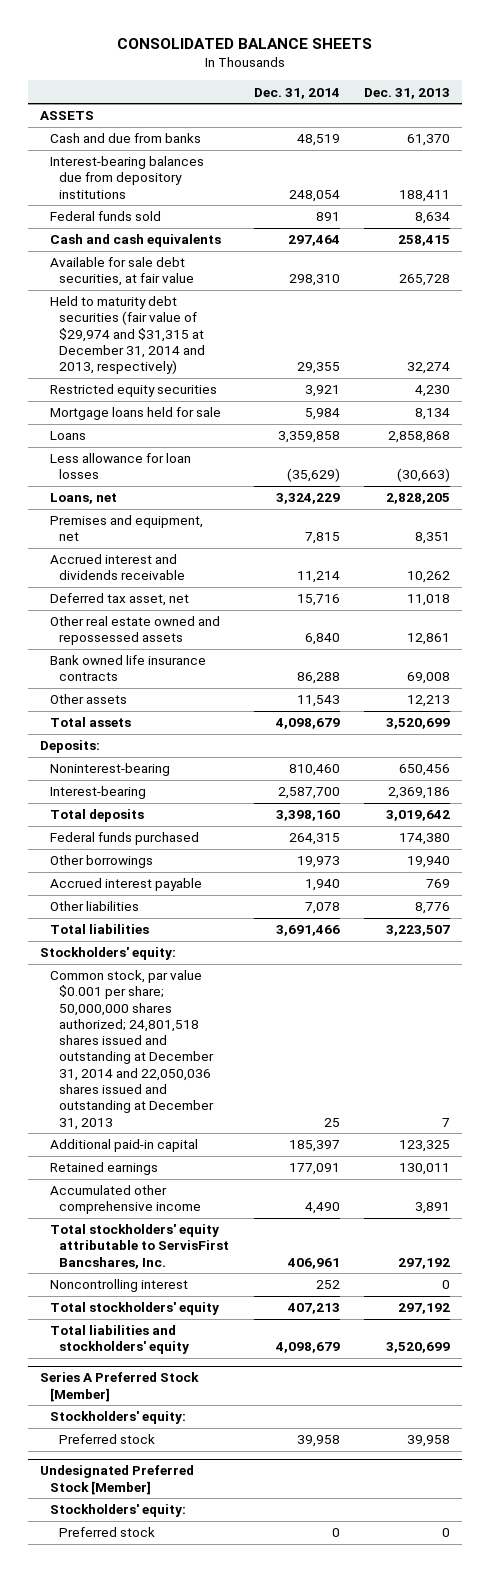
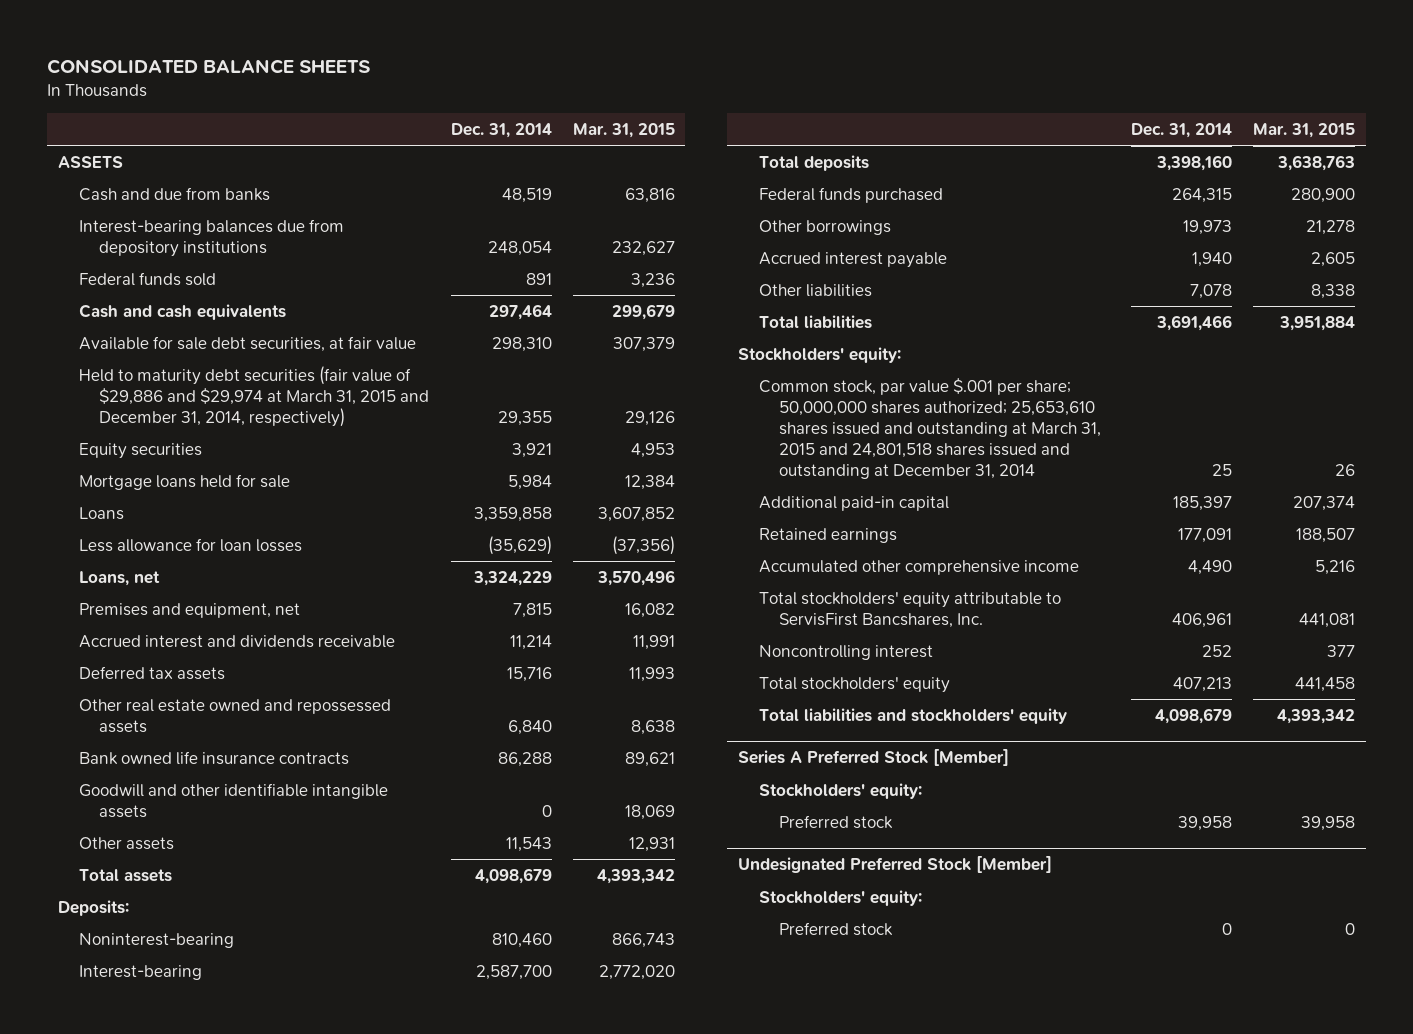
- | Dec. 31, 2014 | Dec. 31, 2013
+ | Dec. 31, 2014 | Mar. 31, 2015
- Held to maturity debt securities (fair value of $29,974 and $31,315 at December 31, 2014 and 2013, respectively) | 29,355 | 32,274
- Restricted equity securities | 3,921 | 4,230
+ Held to maturity debt securities (fair value of $29,886 and $29,974 at March 31, 2015 and December 31, 2014, respectively) | 29,355 | 29,126
+ Equity securities | 3,921 | 4,953
- Deferred tax asset, net | 15,716 | 11,018
+ Deferred tax assets | 15,716 | 11,993
+ Goodwill and other identifiable intangible assets | 0 | 18,069
- Common stock, par value $0.001 per share; 50,000,000 shares authorized; 24,801,518 shares issued and outstanding at December 31, 2014 and 22,050,036 shares issued and outstanding at December 31, 2013 | 25 | 7
+ Common stock, par value $.001 per share; 50,000,000 shares authorized; 25,653,610 shares issued and outstanding at March 31, 2015 and 24,801,518 shares issued and outstanding at December 31, 2014 | 25 | 26

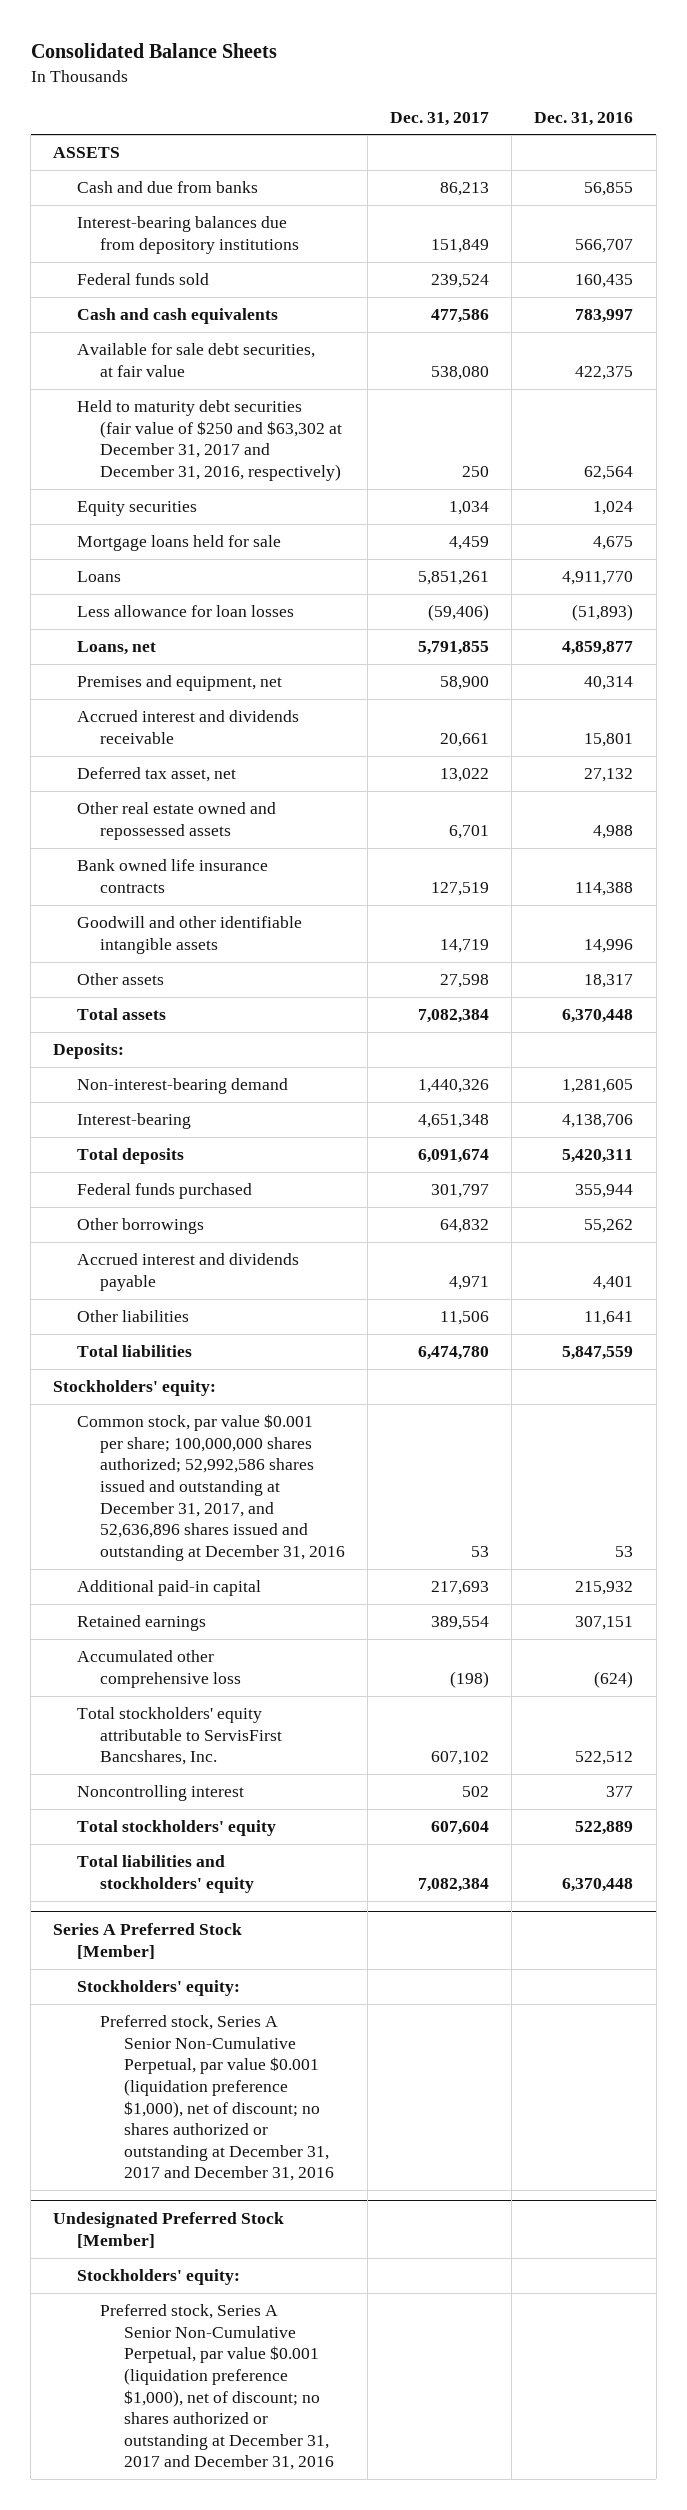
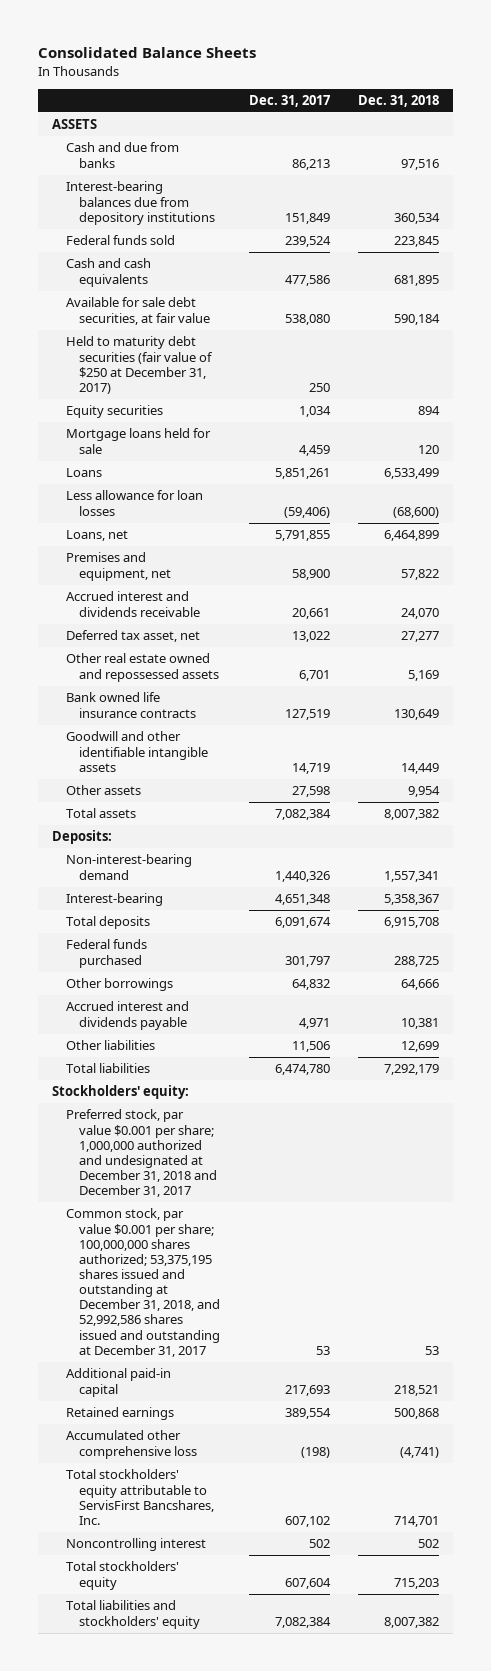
- | Dec. 31, 2017 | Dec. 31, 2016
+ | Dec. 31, 2017 | Dec. 31, 2018
- Held to maturity debt securities (fair value of $250 and $63,302 at December 31, 2017 and December 31, 2016, respectively) | 250 | 62,564
+ Held to maturity debt securities (fair value of $250 at December 31, 2017) | 250 |
- Common stock, par value $0.001 per share; 100,000,000 shares authorized; 52,992,586 shares issued and outstanding at December 31, 2017, and 52,636,896 shares issued and outstanding at December 31, 2016 | 53 | 53
+ Preferred stock, par value $0.001 per share; 1,000,000 authorized and undesignated at December 31, 2018 and December 31, 2017
+ Common stock, par value $0.001 per share; 100,000,000 shares authorized; 53,375,195 shares issued and outstanding at December 31, 2018, and 52,992,586 shares issued and outstanding at December 31, 2017 | 53 | 53
- Series A Preferred Stock [Member]
- Stockholders' equity:
- Preferred stock, Series A Senior Non-Cumulative Perpetual, par value $0.001 (liquidation preference $1,000), net of discount; no shares authorized or outstanding at December 31, 2017 and December 31, 2016
- Undesignated Preferred Stock [Member]
- Stockholders' equity:
- Preferred stock, Series A Senior Non-Cumulative Perpetual, par value $0.001 (liquidation preference $1,000), net of discount; no shares authorized or outstanding at December 31, 2017 and December 31, 2016

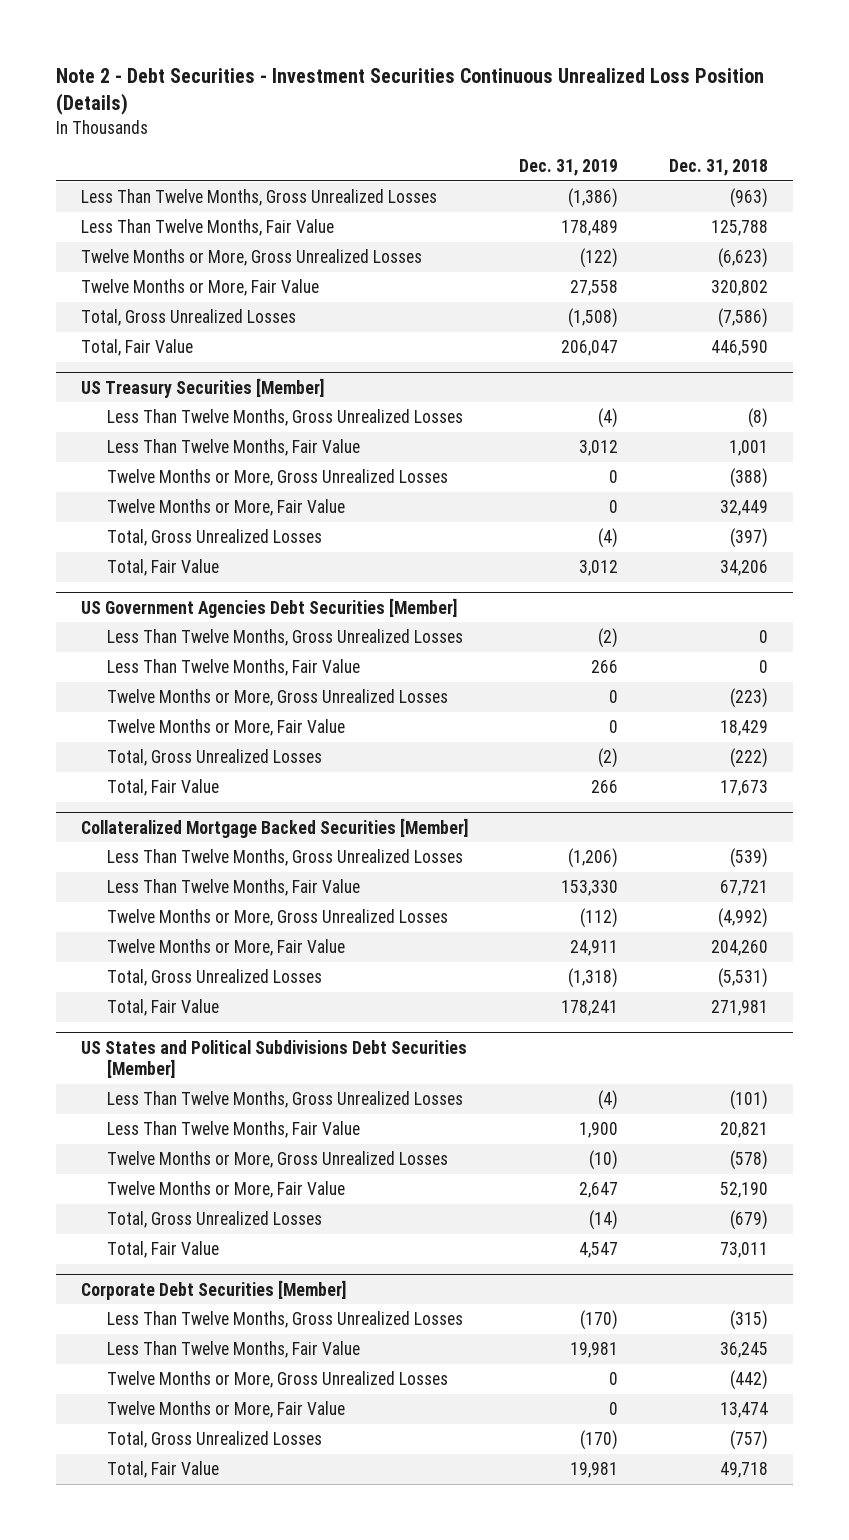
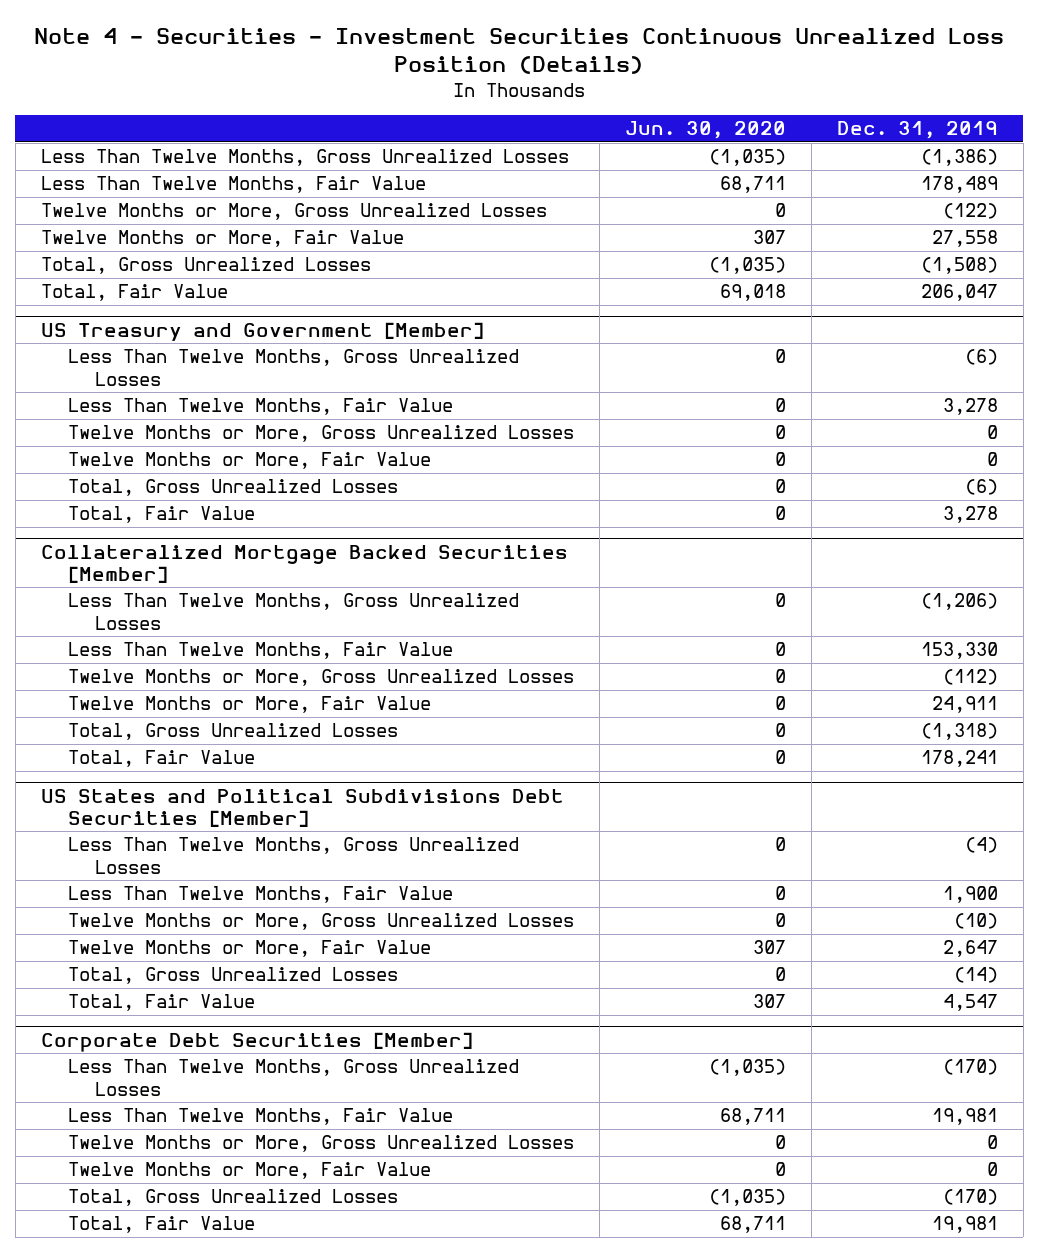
- Note 2 - Debt Securities - Investment Securities Continuous Unrealized Loss Position (Details)
+ Note 4 - Securities - Investment Securities Continuous Unrealized Loss Position (Details)
- | Dec. 31, 2019 | Dec. 31, 2018
+ | Jun. 30, 2020 | Dec. 31, 2019
- US Treasury Securities [Member]
- Less Than Twelve Months, Gross Unrealized Losses | (4) | (8)
- Less Than Twelve Months, Fair Value | 3,012 | 1,001
- Twelve Months or More, Gross Unrealized Losses | 0 | (388)
- Twelve Months or More, Fair Value | 0 | 32,449
- Total, Gross Unrealized Losses | (4) | (397)
- Total, Fair Value | 3,012 | 34,206
- US Government Agencies Debt Securities [Member]
- Less Than Twelve Months, Gross Unrealized Losses | (2) | 0
- Less Than Twelve Months, Fair Value | 266 | 0
+ US Treasury and Government [Member]
+ Less Than Twelve Months, Gross Unrealized Losses | 0 | (6)
+ Less Than Twelve Months, Fair Value | 0 | 3,278
- Total, Gross Unrealized Losses | (2) | (222)
- Total, Fair Value | 266 | 17,673
+ Total, Gross Unrealized Losses | 0 | (6)
+ Total, Fair Value | 0 | 3,278

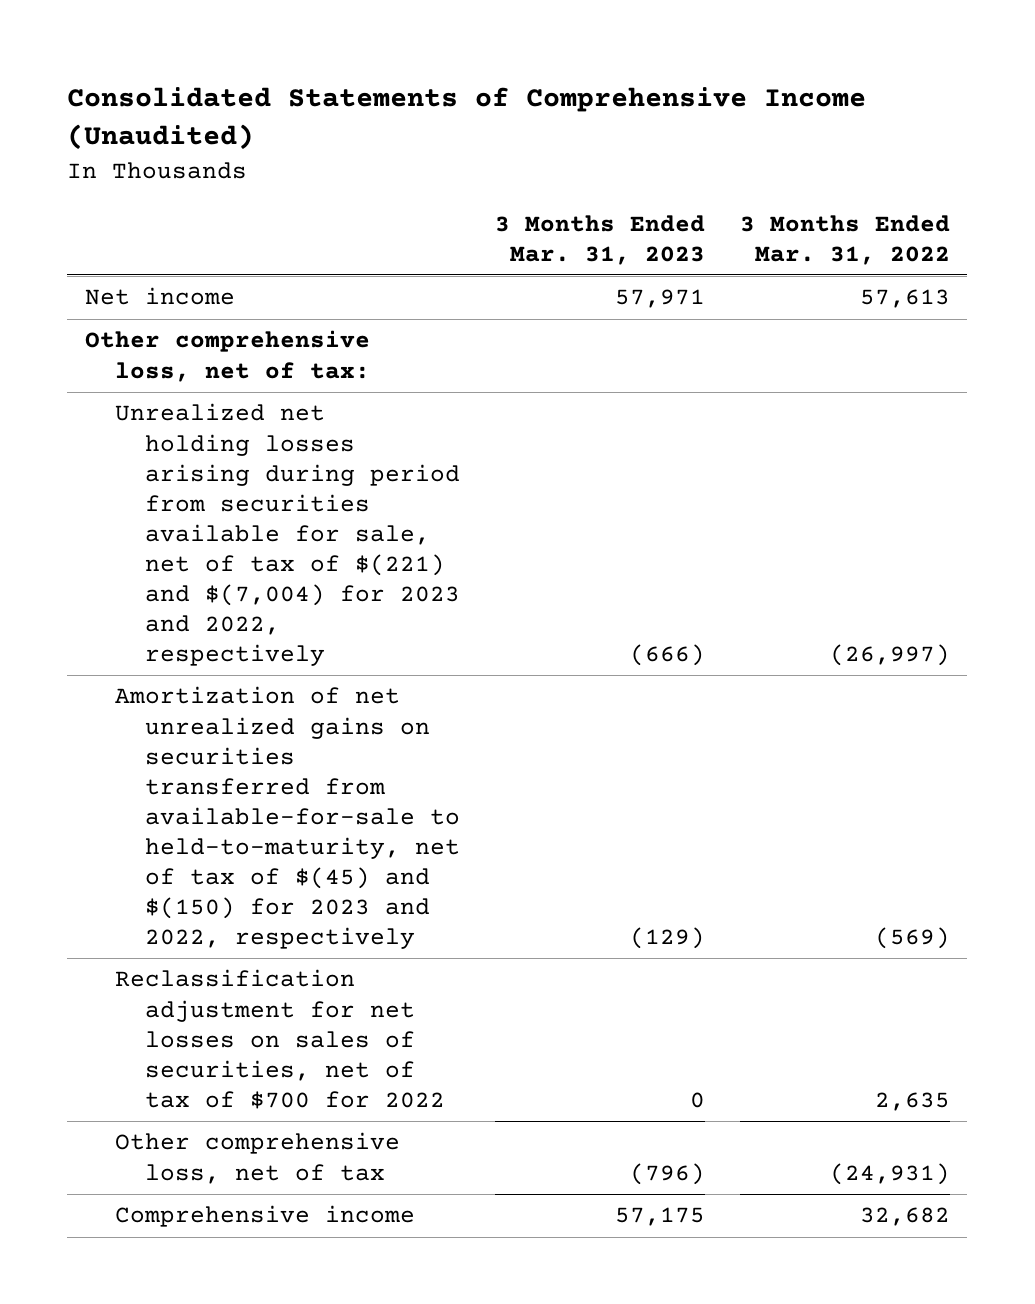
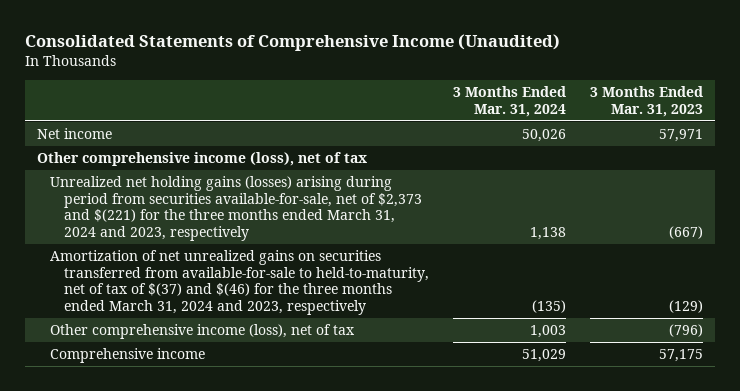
- | 3 Months Ended Mar. 31, 2023 | 3 Months Ended Mar. 31, 2022
+ | 3 Months Ended Mar. 31, 2024 | 3 Months Ended Mar. 31, 2023
- Other comprehensive loss, net of tax:
- Unrealized net holding losses arising during period from securities available for sale, net of tax of $(221) and $(7,004) for 2023 and 2022, respectively | (666) | (26,997)
- Amortization of net unrealized gains on securities transferred from available-for-sale to held-to-maturity, net of tax of $(45) and $(150) for 2023 and 2022, respectively | (129) | (569)
- Reclassification adjustment for net losses on sales of securities, net of tax of $700 for 2022 | 0 | 2,635
- Other comprehensive loss, net of tax | (796) | (24,931)
+ Other comprehensive income (loss), net of tax
+ Unrealized net holding gains (losses) arising during period from securities available-for-sale, net of $2,373 and $(221) for the three months ended March 31, 2024 and 2023, respectively | 1,138 | (667)
+ Amortization of net unrealized gains on securities transferred from available-for-sale to held-to-maturity, net of tax of $(37) and $(46) for the three months ended March 31, 2024 and 2023, respectively | (135) | (129)
+ Other comprehensive income (loss), net of tax | 1,003 | (796)

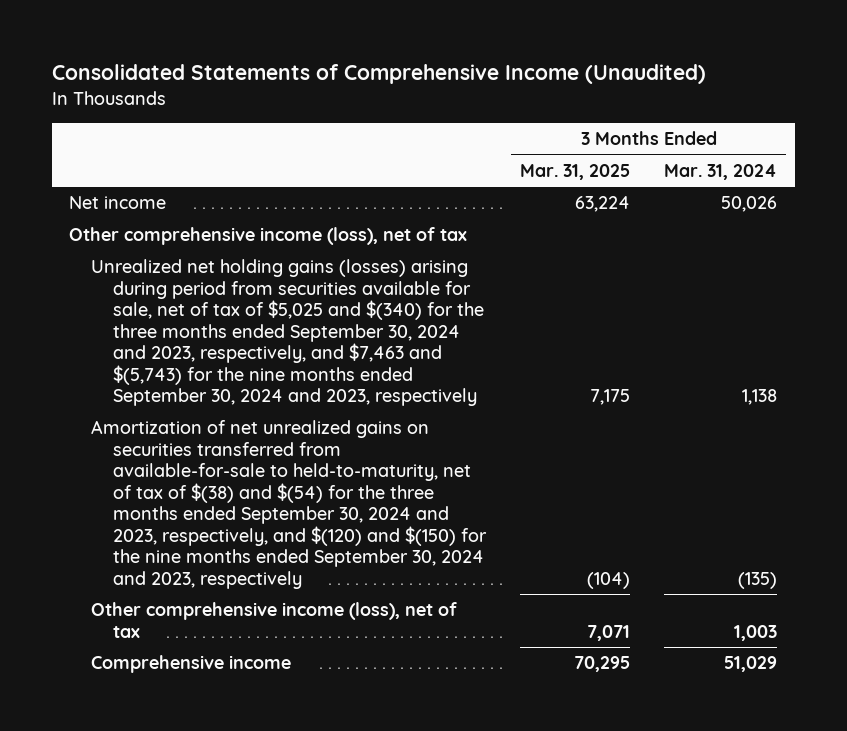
- | 3 Months Ended Mar. 31, 2024 | 3 Months Ended Mar. 31, 2023
+ | 3 Months Ended Mar. 31, 2025 | 3 Months Ended Mar. 31, 2024
- Unrealized net holding gains (losses) arising during period from securities available-for-sale, net of $2,373 and $(221) for the three months ended March 31, 2024 and 2023, respectively | 1,138 | (667)
- Amortization of net unrealized gains on securities transferred from available-for-sale to held-to-maturity, net of tax of $(37) and $(46) for the three months ended March 31, 2024 and 2023, respectively | (135) | (129)
+ Unrealized net holding gains (losses) arising during period from securities available for sale, net of tax of $5,025 and $(340) for the three months ended September 30, 2024 and 2023, respectively, and $7,463 and $(5,743) for the nine months ended September 30, 2024 and 2023, respectively | 7,175 | 1,138
+ Amortization of net unrealized gains on securities transferred from available-for-sale to held-to-maturity, net of tax of $(38) and $(54) for the three months ended September 30, 2024 and 2023, respectively, and $(120) and $(150) for the nine months ended September 30, 2024 and 2023, respectively | (104) | (135)

